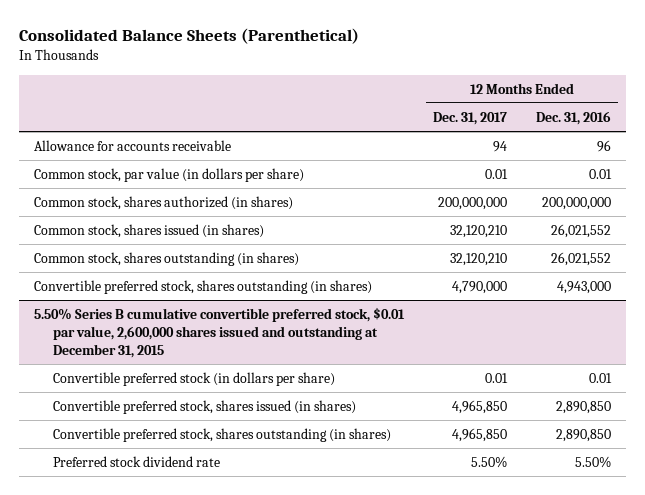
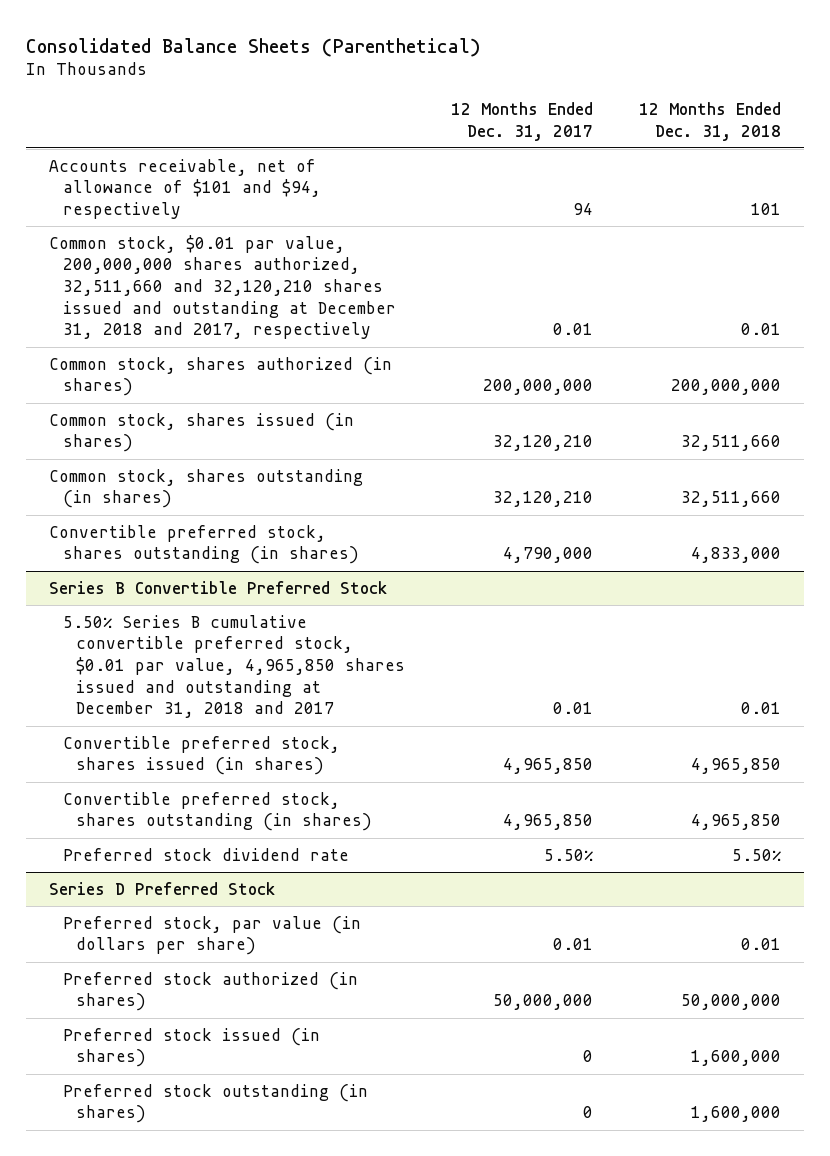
- | 12 Months Ended Dec. 31, 2017 | 12 Months Ended Dec. 31, 2016
+ | 12 Months Ended Dec. 31, 2017 | 12 Months Ended Dec. 31, 2018
- Allowance for accounts receivable | 94 | 96
- Common stock, par value (in dollars per share) | 0.01 | 0.01
+ Accounts receivable, net of allowance of $101 and $94, respectively | 94 | 101
+ Common stock, $0.01 par value, 200,000,000 shares authorized, 32,511,660 and 32,120,210 shares issued and outstanding at December 31, 2018 and 2017, respectively | 0.01 | 0.01
- 5.50% Series B cumulative convertible preferred stock, $0.01 par value, 2,600,000 shares issued and outstanding at December 31, 2015
- Convertible preferred stock (in dollars per share) | 0.01 | 0.01
+ Series B Convertible Preferred Stock
+ 5.50% Series B cumulative convertible preferred stock, $0.01 par value, 4,965,850 shares issued and outstanding at December 31, 2018 and 2017 | 0.01 | 0.01
+ Series D Preferred Stock
+ Preferred stock, par value (in dollars per share) | 0.01 | 0.01
+ Preferred stock authorized (in shares) | 50,000,000 | 50,000,000
+ Preferred stock issued (in shares) | 0 | 1,600,000
+ Preferred stock outstanding (in shares) | 0 | 1,600,000

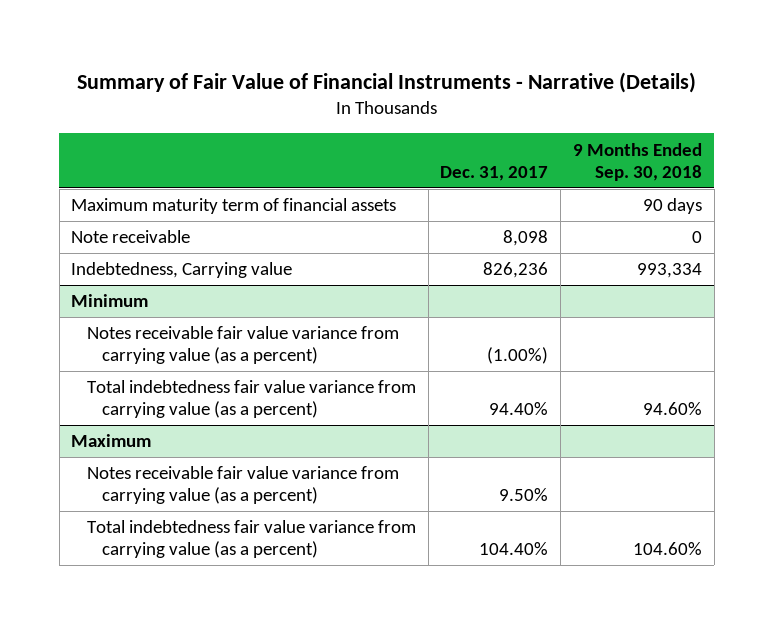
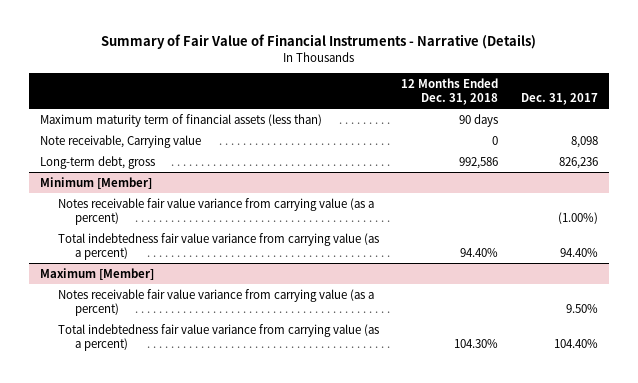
- | Dec. 31, 2017 | 9 Months Ended Sep. 30, 2018
+ | 12 Months Ended Dec. 31, 2018 | Dec. 31, 2017
- Maximum maturity term of financial assets | | 90 days
- Note receivable | 8,098 | 0
- Indebtedness, Carrying value | 826,236 | 993,334
- Minimum
+ Maximum maturity term of financial assets (less than) | 90 days |
+ Note receivable, Carrying value | 0 | 8,098
+ Long-term debt, gross | 992,586 | 826,236
+ Minimum [Member]
- Maximum
+ Maximum [Member]

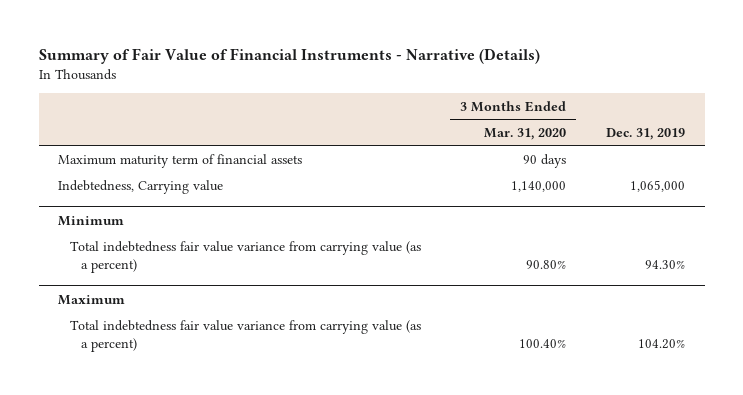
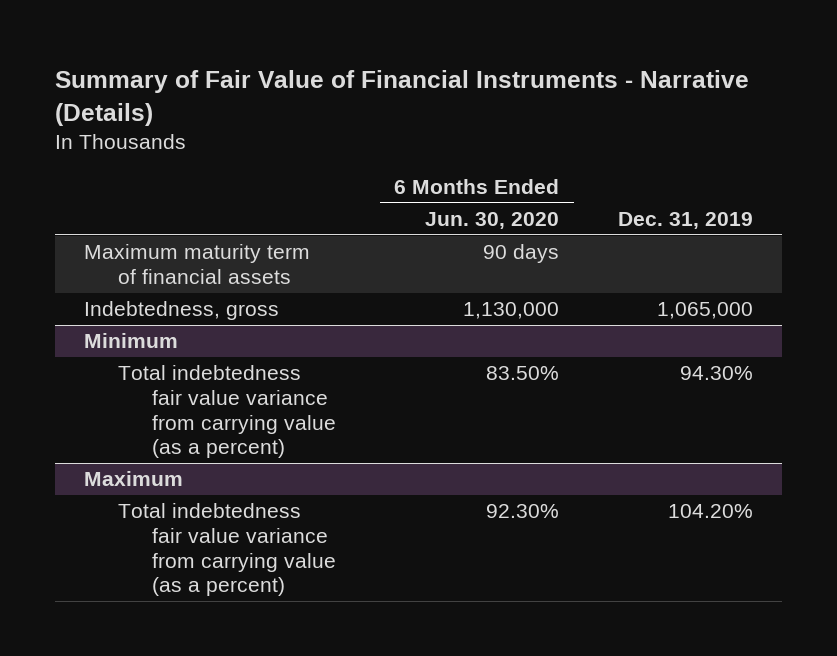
- | 3 Months Ended Mar. 31, 2020 | Dec. 31, 2019
+ | 6 Months Ended Jun. 30, 2020 | Dec. 31, 2019
- Indebtedness, Carrying value | 1,140,000 | 1,065,000
+ Indebtedness, gross | 1,130,000 | 1,065,000

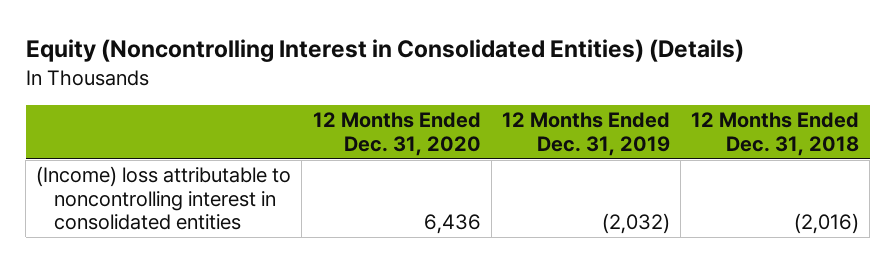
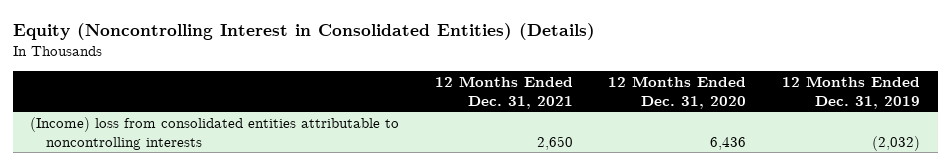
- | 12 Months Ended Dec. 31, 2020 | 12 Months Ended Dec. 31, 2019 | 12 Months Ended Dec. 31, 2018
+ | 12 Months Ended Dec. 31, 2021 | 12 Months Ended Dec. 31, 2020 | 12 Months Ended Dec. 31, 2019
- (Income) loss attributable to noncontrolling interest in consolidated entities | 6,436 | (2,032) | (2,016)
+ (Income) loss from consolidated entities attributable to noncontrolling interests | 2,650 | 6,436 | (2,032)

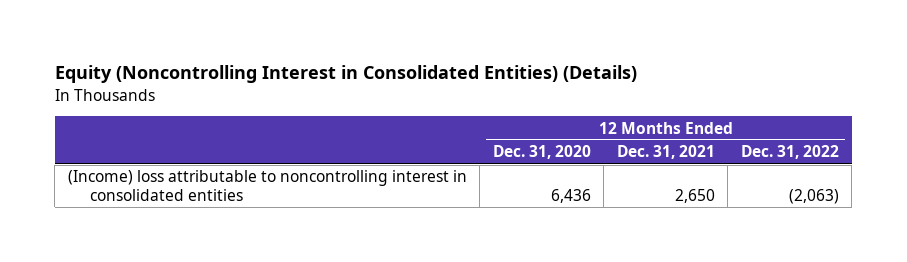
- | 12 Months Ended Dec. 31, 2021 | 12 Months Ended Dec. 31, 2020 | 12 Months Ended Dec. 31, 2019
+ | 12 Months Ended Dec. 31, 2020 | 12 Months Ended Dec. 31, 2021 | 12 Months Ended Dec. 31, 2022
- (Income) loss from consolidated entities attributable to noncontrolling interests | 2,650 | 6,436 | (2,032)
+ (Income) loss attributable to noncontrolling interest in consolidated entities | 6,436 | 2,650 | (2,063)

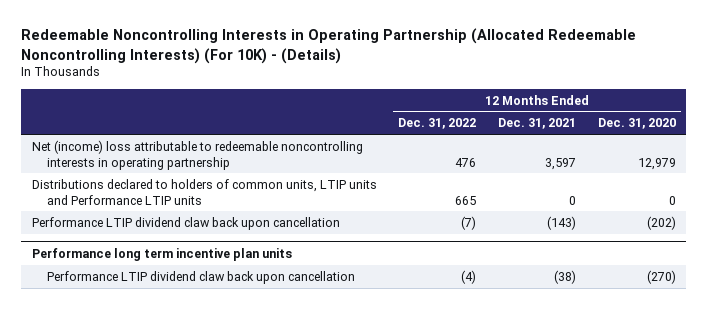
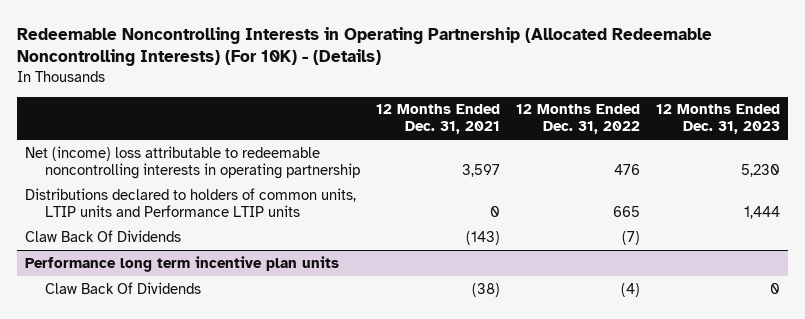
- | 12 Months Ended Dec. 31, 2022 | 12 Months Ended Dec. 31, 2021 | 12 Months Ended Dec. 31, 2020
+ | 12 Months Ended Dec. 31, 2021 | 12 Months Ended Dec. 31, 2022 | 12 Months Ended Dec. 31, 2023
- Performance LTIP dividend claw back upon cancellation | (7) | (143) | (202)
+ Claw Back Of Dividends | (143) | (7) |
@ Performance long term incentive plan units
- Performance LTIP dividend claw back upon cancellation | (4) | (38) | (270)
+ Claw Back Of Dividends | (38) | (4) | 0

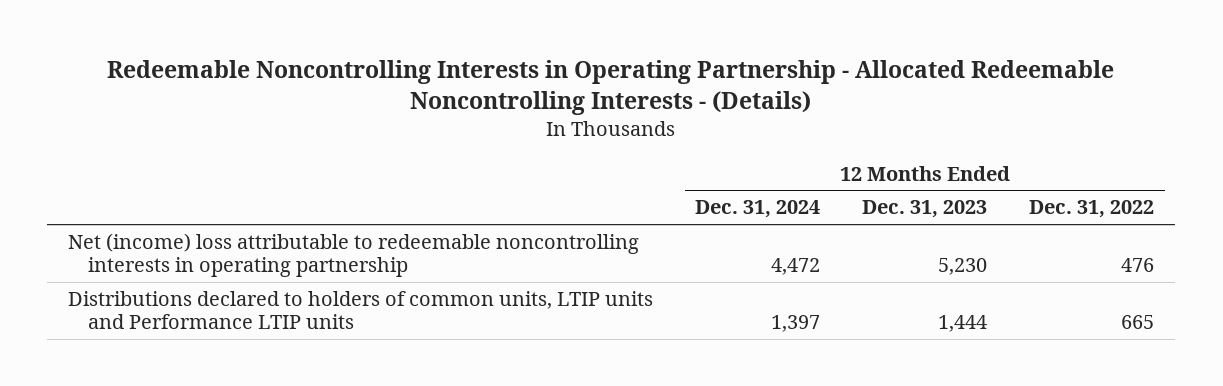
- Redeemable Noncontrolling Interests in Operating Partnership (Allocated Redeemable Noncontrolling Interests) (For 10K) - (Details)
+ Redeemable Noncontrolling Interests in Operating Partnership - Allocated Redeemable Noncontrolling Interests - (Details)
- | 12 Months Ended Dec. 31, 2021 | 12 Months Ended Dec. 31, 2022 | 12 Months Ended Dec. 31, 2023
+ | 12 Months Ended Dec. 31, 2024 | 12 Months Ended Dec. 31, 2023 | 12 Months Ended Dec. 31, 2022
- Claw Back Of Dividends | (143) | (7) |
- Performance long term incentive plan units
- Claw Back Of Dividends | (38) | (4) | 0

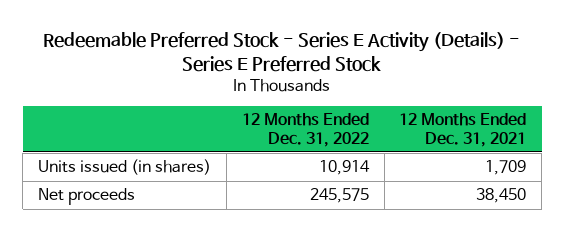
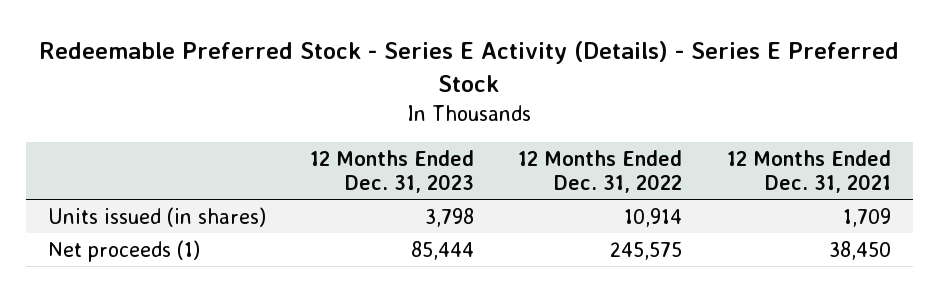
- | 12 Months Ended Dec. 31, 2022 | 12 Months Ended Dec. 31, 2021
+ | 12 Months Ended Dec. 31, 2023 | 12 Months Ended Dec. 31, 2022 | 12 Months Ended Dec. 31, 2021
- Net proceeds | 245,575 | 38,450
+ Net proceeds (1) | 85,444 | 245,575 | 38,450

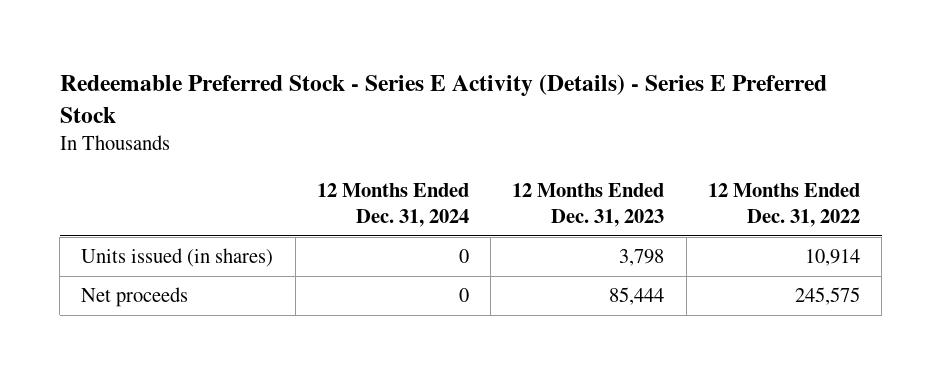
- | 12 Months Ended Dec. 31, 2023 | 12 Months Ended Dec. 31, 2022 | 12 Months Ended Dec. 31, 2021
+ | 12 Months Ended Dec. 31, 2024 | 12 Months Ended Dec. 31, 2023 | 12 Months Ended Dec. 31, 2022
- Net proceeds (1) | 85,444 | 245,575 | 38,450
+ Net proceeds | 0 | 85,444 | 245,575

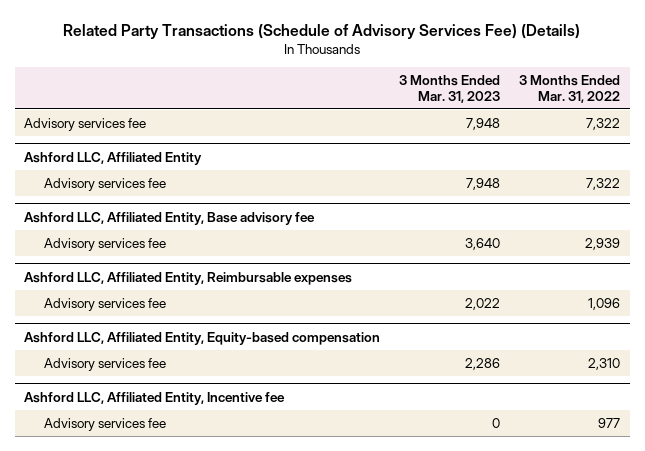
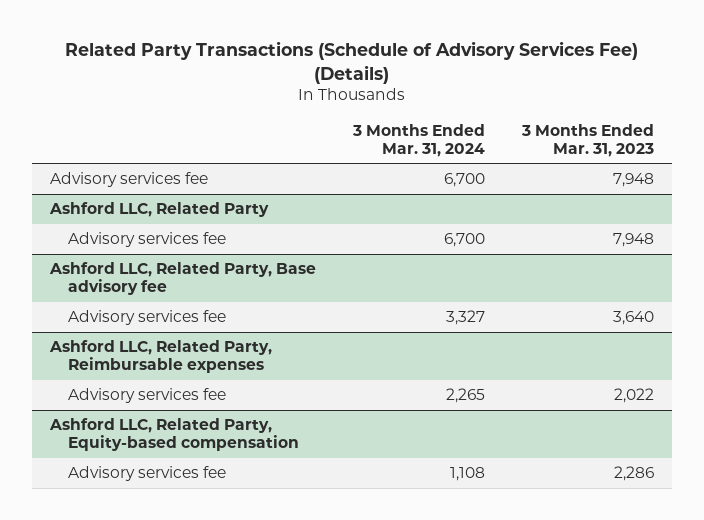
- | 3 Months Ended Mar. 31, 2023 | 3 Months Ended Mar. 31, 2022
+ | 3 Months Ended Mar. 31, 2024 | 3 Months Ended Mar. 31, 2023
- Ashford LLC, Affiliated Entity
+ Ashford LLC, Related Party
- Ashford LLC, Affiliated Entity, Base advisory fee
+ Ashford LLC, Related Party, Base advisory fee
- Ashford LLC, Affiliated Entity, Reimbursable expenses
+ Ashford LLC, Related Party, Reimbursable expenses
- Ashford LLC, Affiliated Entity, Equity-based compensation
+ Ashford LLC, Related Party, Equity-based compensation
- Ashford LLC, Affiliated Entity, Incentive fee
- Advisory services fee | 0 | 977

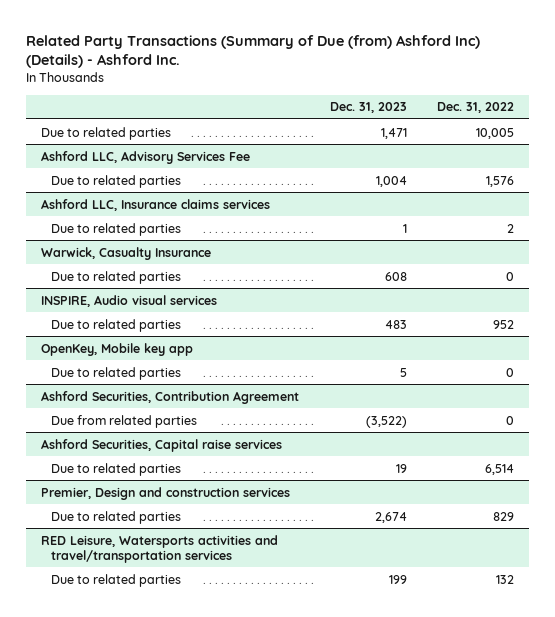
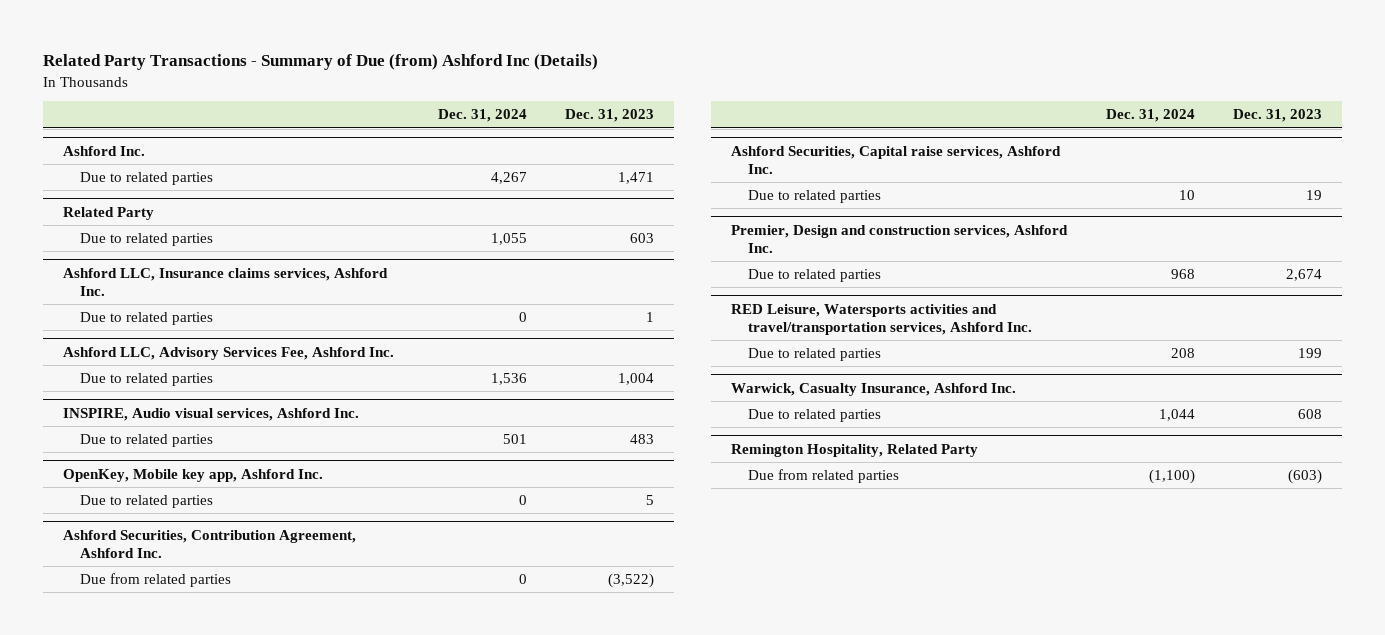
- Related Party Transactions (Summary of Due (from) Ashford Inc) (Details) - Ashford Inc.
+ Related Party Transactions - Summary of Due (from) Ashford Inc (Details)
- | Dec. 31, 2023 | Dec. 31, 2022
+ | Dec. 31, 2024 | Dec. 31, 2023
+ Ashford Inc.
- Ashford LLC, Advisory Services Fee
- Due to related parties | 1,004 | 1,576
- Ashford LLC, Insurance claims services
+ Related Party
+ Due to related parties | 1,055 | 603
+ Ashford LLC, Insurance claims services, Ashford Inc.
- Warwick, Casualty Insurance
- Due to related parties | 608 | 0
- INSPIRE, Audio visual services
+ Ashford LLC, Advisory Services Fee, Ashford Inc.
+ Due to related parties | 1,536 | 1,004
+ INSPIRE, Audio visual services, Ashford Inc.
- OpenKey, Mobile key app
+ OpenKey, Mobile key app, Ashford Inc.
- Ashford Securities, Contribution Agreement
+ Ashford Securities, Contribution Agreement, Ashford Inc.
- Ashford Securities, Capital raise services
+ Ashford Securities, Capital raise services, Ashford Inc.
- Premier, Design and construction services
+ Premier, Design and construction services, Ashford Inc.
- RED Leisure, Watersports activities and travel/transportation services
+ RED Leisure, Watersports activities and travel/transportation services, Ashford Inc.
+ Warwick, Casualty Insurance, Ashford Inc.
+ Due to related parties | 1,044 | 608
+ Remington Hospitality, Related Party
+ Due from related parties | (1,100) | (603)

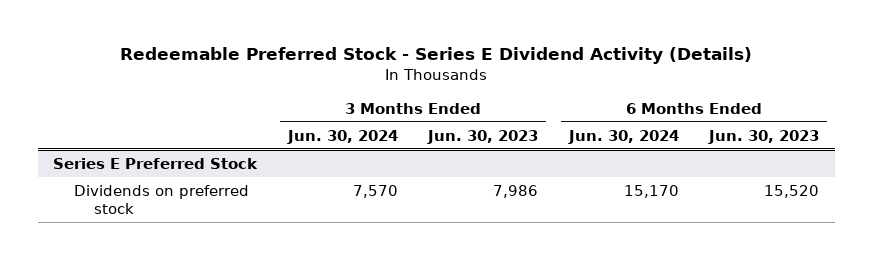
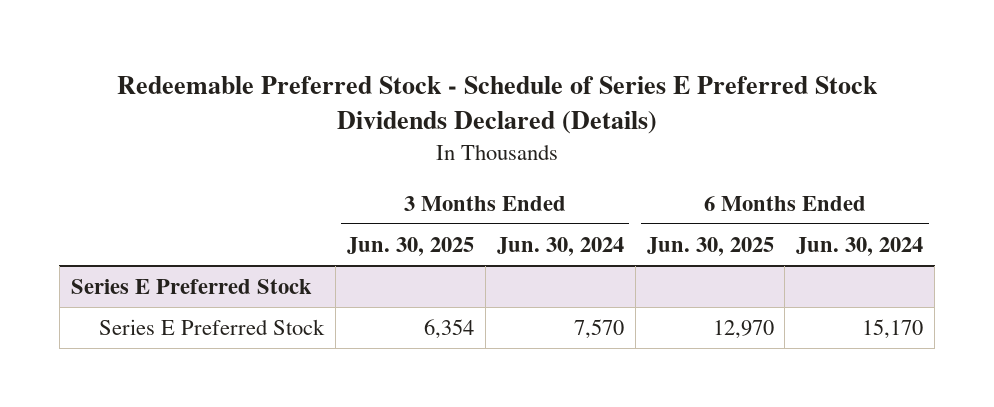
- Redeemable Preferred Stock - Series E Dividend Activity (Details)
+ Redeemable Preferred Stock - Schedule of Series E Preferred Stock Dividends Declared (Details)
- | 3 Months Ended Jun. 30, 2024 | 3 Months Ended Jun. 30, 2023 | 6 Months Ended Jun. 30, 2024 | 6 Months Ended Jun. 30, 2023
+ | 3 Months Ended Jun. 30, 2025 | 3 Months Ended Jun. 30, 2024 | 6 Months Ended Jun. 30, 2025 | 6 Months Ended Jun. 30, 2024
@ Series E Preferred Stock
- Dividends on preferred stock | 7,570 | 7,986 | 15,170 | 15,520
+ Series E Preferred Stock | 6,354 | 7,570 | 12,970 | 15,170

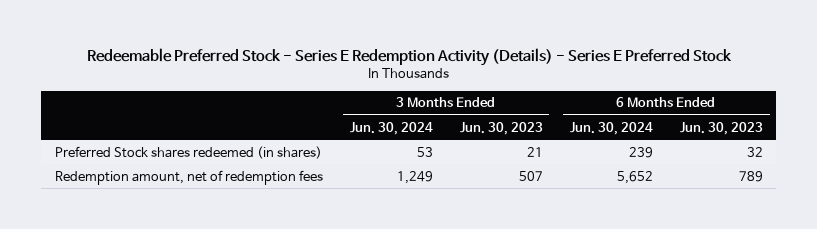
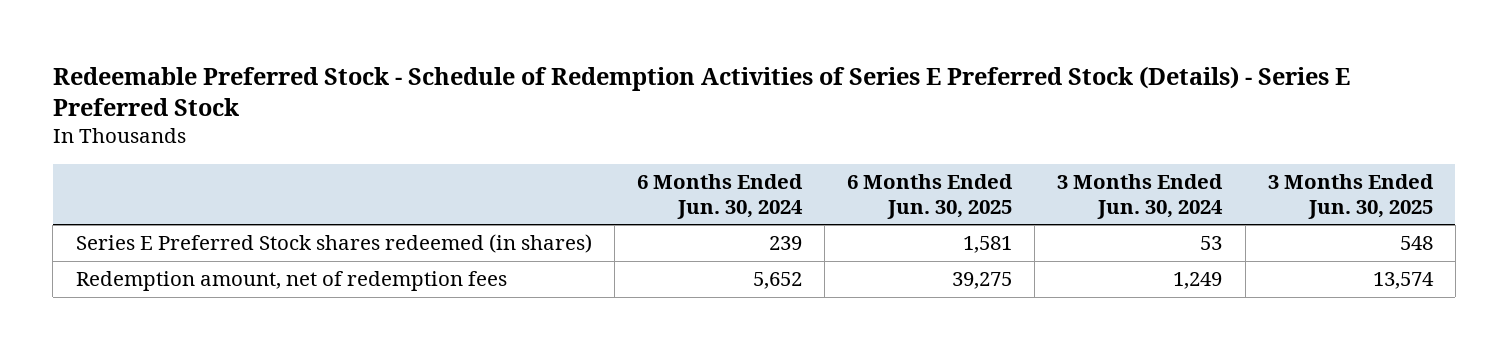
- Redeemable Preferred Stock - Series E Redemption Activity (Details) - Series E Preferred Stock
+ Redeemable Preferred Stock - Schedule of Redemption Activities of Series E Preferred Stock (Details) - Series E Preferred Stock
- | 3 Months Ended Jun. 30, 2024 | 3 Months Ended Jun. 30, 2023 | 6 Months Ended Jun. 30, 2024 | 6 Months Ended Jun. 30, 2023
+ | 6 Months Ended Jun. 30, 2024 | 6 Months Ended Jun. 30, 2025 | 3 Months Ended Jun. 30, 2024 | 3 Months Ended Jun. 30, 2025
- Preferred Stock shares redeemed (in shares) | 53 | 21 | 239 | 32
+ Series E Preferred Stock shares redeemed (in shares) | 239 | 1,581 | 53 | 548

